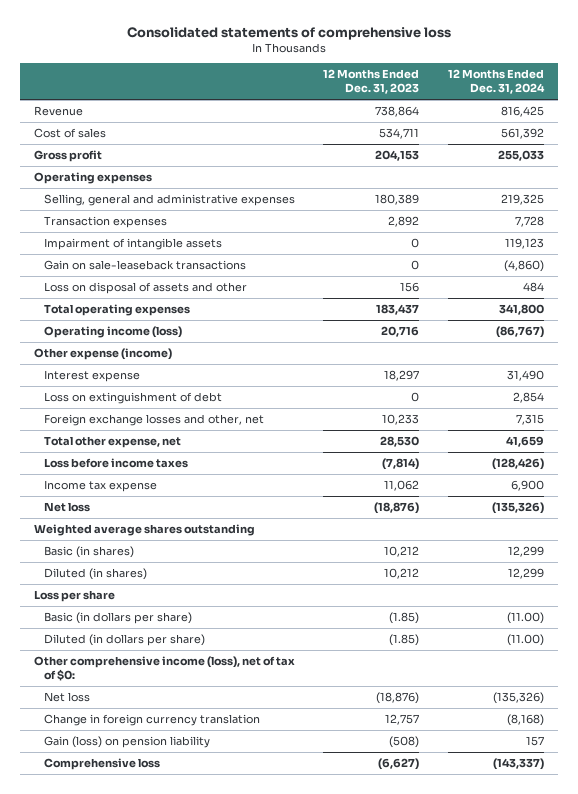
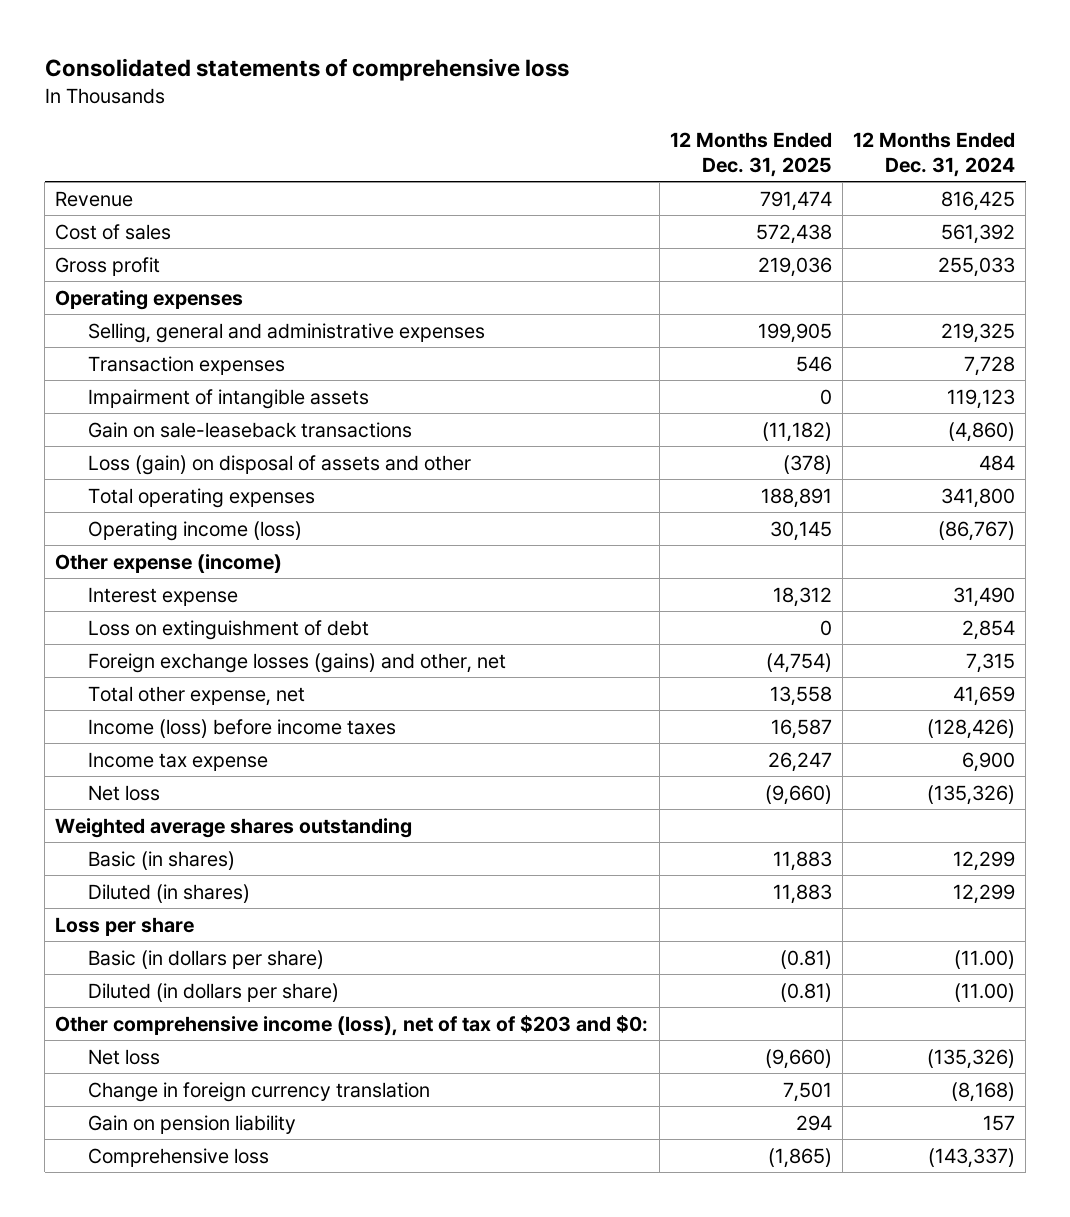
- | 12 Months Ended Dec. 31, 2023 | 12 Months Ended Dec. 31, 2024
+ | 12 Months Ended Dec. 31, 2025 | 12 Months Ended Dec. 31, 2024
- Loss on disposal of assets and other | 156 | 484
+ Loss (gain) on disposal of assets and other | (378) | 484
- Foreign exchange losses and other, net | 10,233 | 7,315
+ Foreign exchange losses (gains) and other, net | (4,754) | 7,315
- Loss before income taxes | (7,814) | (128,426)
+ Income (loss) before income taxes | 16,587 | (128,426)
- Other comprehensive income (loss), net of tax of $0:
+ Other comprehensive income (loss), net of tax of $203 and $0:
- Gain (loss) on pension liability | (508) | 157
+ Gain on pension liability | 294 | 157

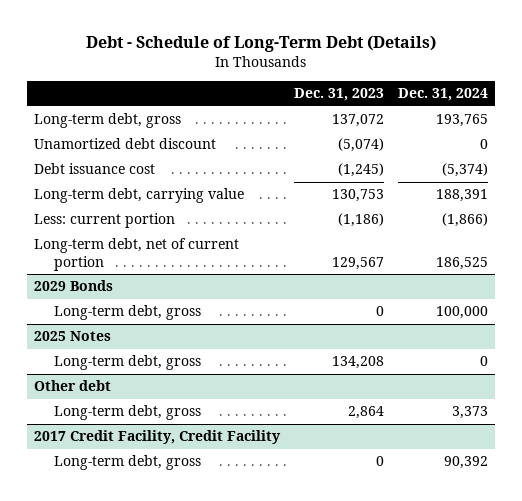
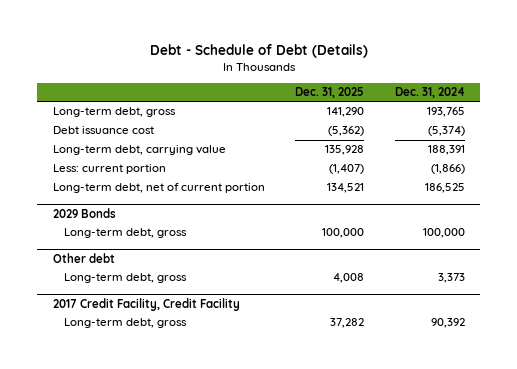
- Debt - Schedule of Long-Term Debt (Details)
+ Debt - Schedule of Debt (Details)
- | Dec. 31, 2023 | Dec. 31, 2024
+ | Dec. 31, 2025 | Dec. 31, 2024
- Unamortized debt discount | (5,074) | 0
- 2025 Notes
- Long-term debt, gross | 134,208 | 0

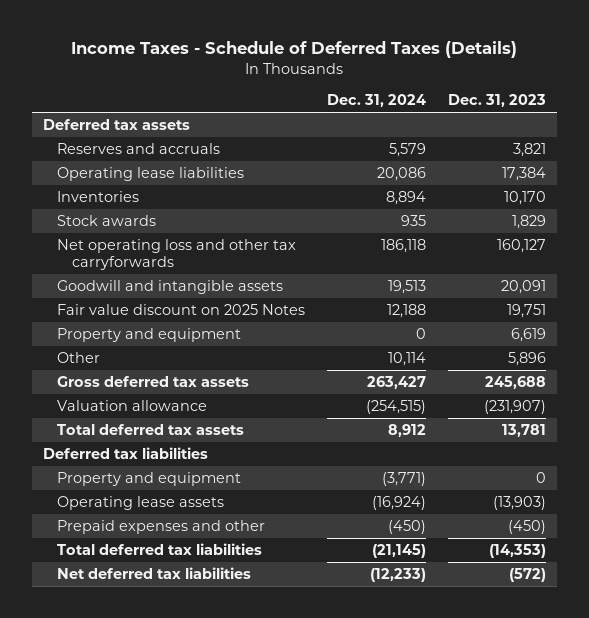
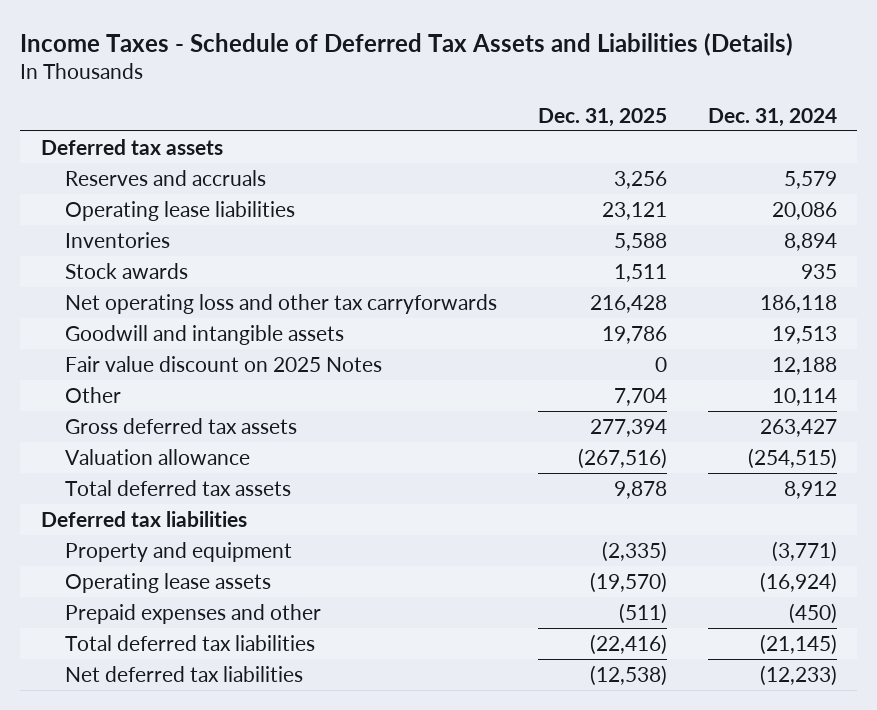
- Income Taxes - Schedule of Deferred Taxes (Details)
+ Income Taxes - Schedule of Deferred Tax Assets and Liabilities (Details)
- | Dec. 31, 2024 | Dec. 31, 2023
+ | Dec. 31, 2025 | Dec. 31, 2024
- Property and equipment | 0 | 6,619

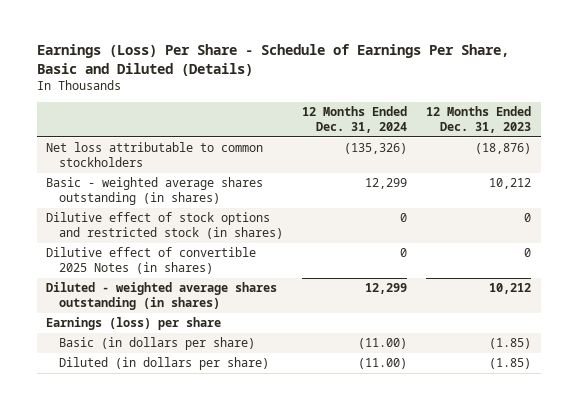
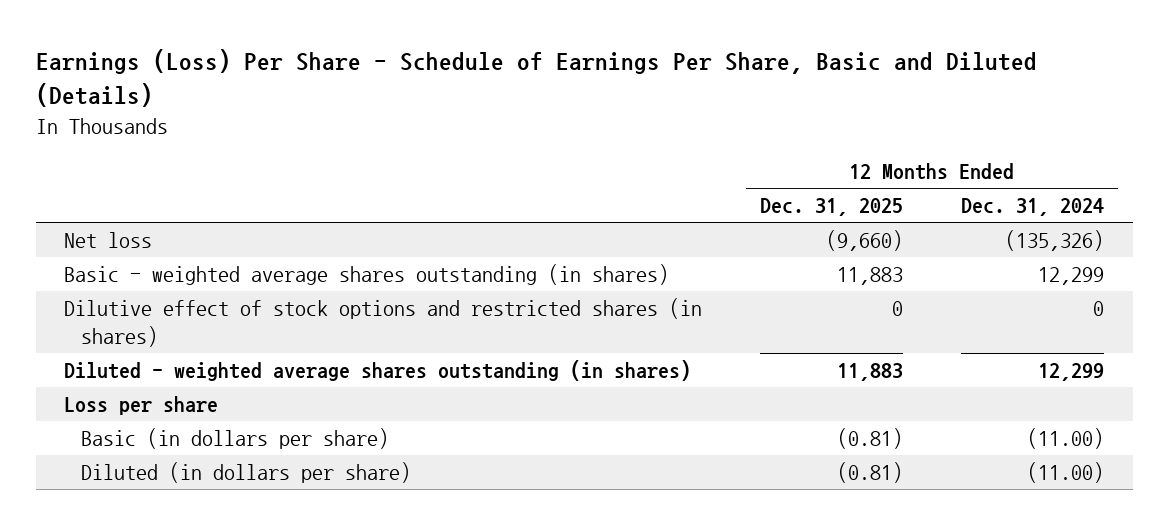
- | 12 Months Ended Dec. 31, 2024 | 12 Months Ended Dec. 31, 2023
+ | 12 Months Ended Dec. 31, 2025 | 12 Months Ended Dec. 31, 2024
- Net loss attributable to common stockholders | (135,326) | (18,876)
+ Net loss | (9,660) | (135,326)
- Dilutive effect of stock options and restricted stock (in shares) | 0 | 0
- Dilutive effect of convertible 2025 Notes (in shares) | 0 | 0
+ Dilutive effect of stock options and restricted shares (in shares) | 0 | 0
- Earnings (loss) per share
+ Loss per share

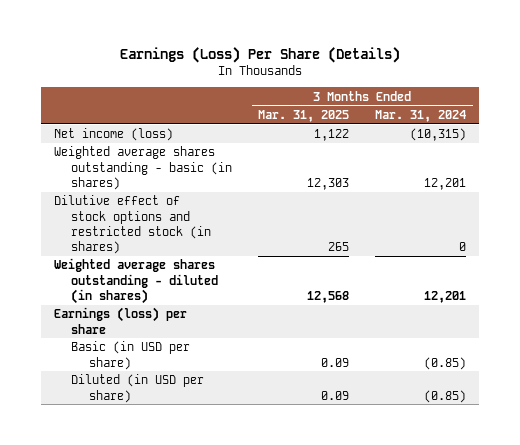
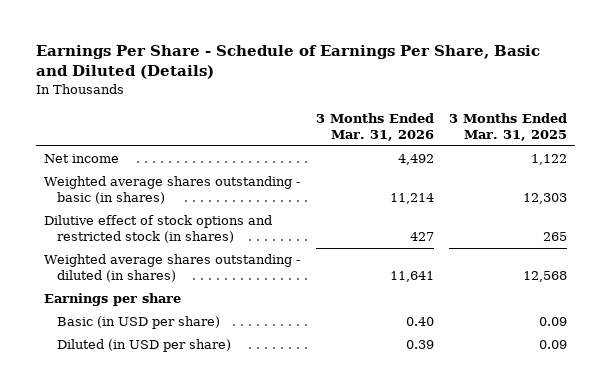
- Earnings (Loss) Per Share (Details)
+ Earnings Per Share - Schedule of Earnings Per Share, Basic and Diluted (Details)
- | 3 Months Ended Mar. 31, 2025 | 3 Months Ended Mar. 31, 2024
+ | 3 Months Ended Mar. 31, 2026 | 3 Months Ended Mar. 31, 2025
- Net income (loss) | 1,122 | (10,315)
+ Net income | 4,492 | 1,122
- Earnings (loss) per share
+ Earnings per share

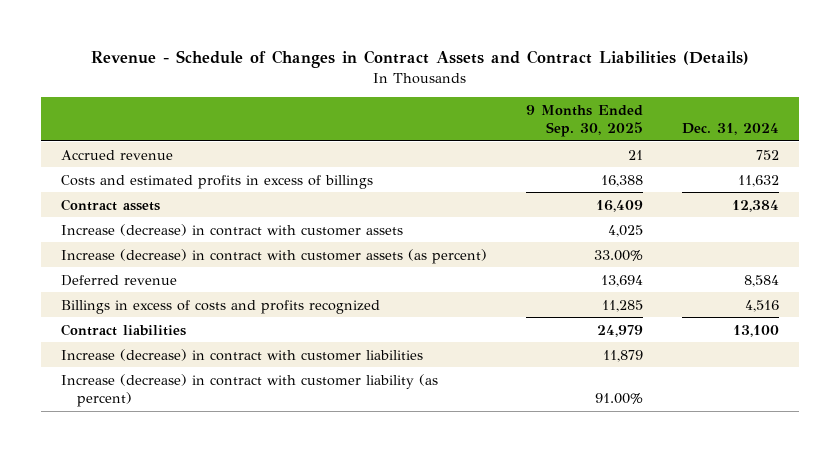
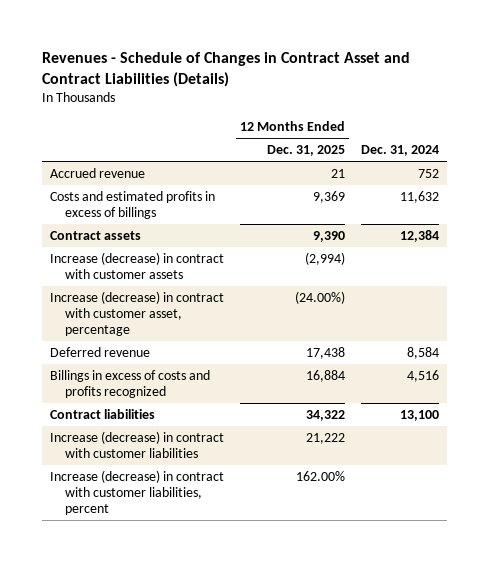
- Revenue - Schedule of Changes in Contract Assets and Contract Liabilities (Details)
+ Revenues - Schedule of Changes in Contract Asset and Contract Liabilities (Details)
- | 9 Months Ended Sep. 30, 2025 | Dec. 31, 2024
+ | 12 Months Ended Dec. 31, 2025 | Dec. 31, 2024
- Increase (decrease) in contract with customer assets (as percent) | 33.00% |
+ Increase (decrease) in contract with customer asset, percentage | (24.00%) |
- Increase (decrease) in contract with customer liability (as percent) | 91.00% |
+ Increase (decrease) in contract with customer liabilities, percent | 162.00% |

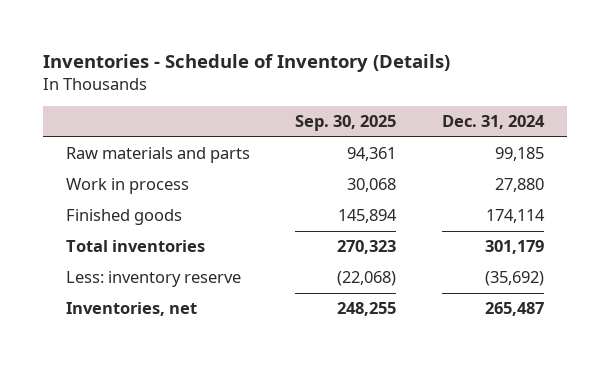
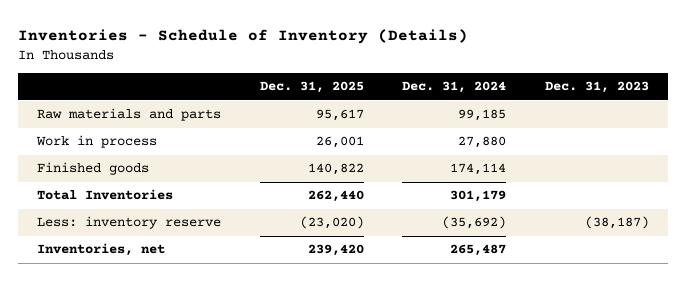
- | Sep. 30, 2025 | Dec. 31, 2024
+ | Dec. 31, 2025 | Dec. 31, 2024 | Dec. 31, 2023
- Total inventories | 270,323 | 301,179
+ Total Inventories | 262,440 | 301,179 |

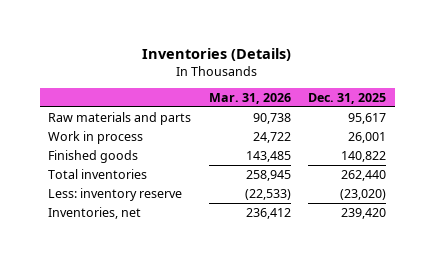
- Inventories - Schedule of Inventory (Details)
+ Inventories (Details)
- | Dec. 31, 2025 | Dec. 31, 2024 | Dec. 31, 2023
+ | Mar. 31, 2026 | Dec. 31, 2025
- Total Inventories | 262,440 | 301,179 |
+ Total inventories | 258,945 | 262,440

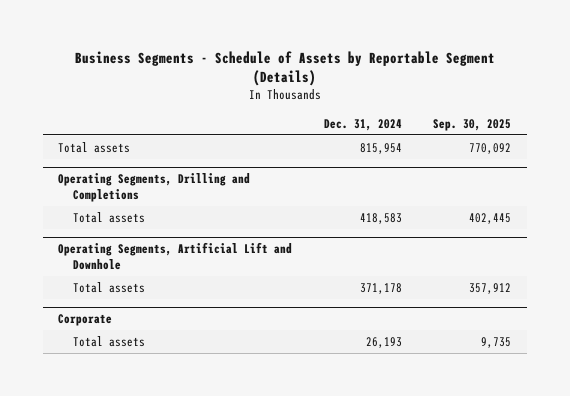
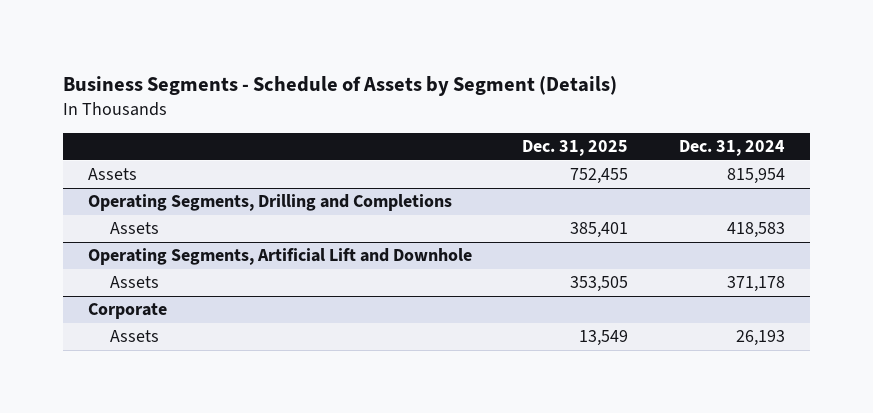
- Business Segments - Schedule of Assets by Reportable Segment (Details)
+ Business Segments - Schedule of Assets by Segment (Details)
- | Dec. 31, 2024 | Sep. 30, 2025
+ | Dec. 31, 2025 | Dec. 31, 2024
- Total assets | 815,954 | 770,092
+ Assets | 752,455 | 815,954
@ Operating Segments, Drilling and Completions
- Total assets | 418,583 | 402,445
+ Assets | 385,401 | 418,583
@ Operating Segments, Artificial Lift and Downhole
- Total assets | 371,178 | 357,912
+ Assets | 353,505 | 371,178
@ Corporate
- Total assets | 26,193 | 9,735
+ Assets | 13,549 | 26,193

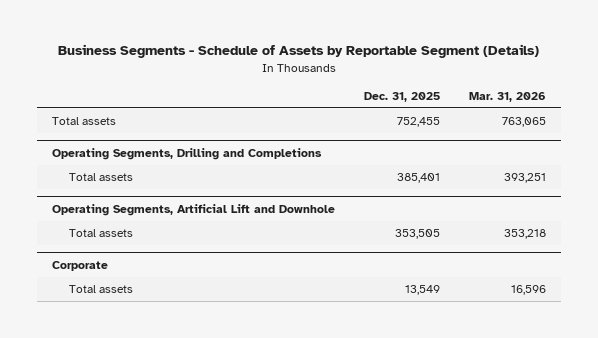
- Business Segments - Schedule of Assets by Segment (Details)
+ Business Segments - Schedule of Assets by Reportable Segment (Details)
- | Dec. 31, 2025 | Dec. 31, 2024
+ | Dec. 31, 2025 | Mar. 31, 2026
- Assets | 752,455 | 815,954
+ Total assets | 752,455 | 763,065
@ Operating Segments, Drilling and Completions
- Assets | 385,401 | 418,583
+ Total assets | 385,401 | 393,251
@ Operating Segments, Artificial Lift and Downhole
- Assets | 353,505 | 371,178
+ Total assets | 353,505 | 353,218
@ Corporate
- Assets | 13,549 | 26,193
+ Total assets | 13,549 | 16,596

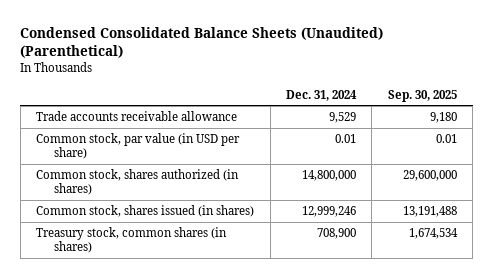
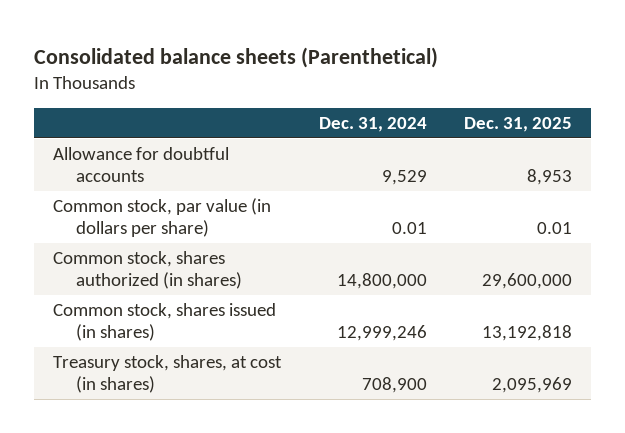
- Condensed Consolidated Balance Sheets (Unaudited) (Parenthetical)
+ Consolidated balance sheets (Parenthetical)
- | Dec. 31, 2024 | Sep. 30, 2025
+ | Dec. 31, 2024 | Dec. 31, 2025
- Trade accounts receivable allowance | 9,529 | 9,180
- Common stock, par value (in USD per share) | 0.01 | 0.01
+ Allowance for doubtful accounts | 9,529 | 8,953
+ Common stock, par value (in dollars per share) | 0.01 | 0.01
- Treasury stock, common shares (in shares) | 708,900 | 1,674,534
+ Treasury stock, shares, at cost (in shares) | 708,900 | 2,095,969

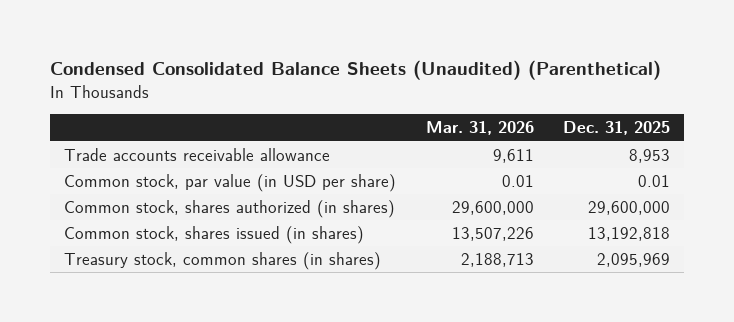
- Consolidated balance sheets (Parenthetical)
+ Condensed Consolidated Balance Sheets (Unaudited) (Parenthetical)
- | Dec. 31, 2024 | Dec. 31, 2025
+ | Mar. 31, 2026 | Dec. 31, 2025
- Allowance for doubtful accounts | 9,529 | 8,953
- Common stock, par value (in dollars per share) | 0.01 | 0.01
+ Trade accounts receivable allowance | 9,611 | 8,953
+ Common stock, par value (in USD per share) | 0.01 | 0.01
- Treasury stock, shares, at cost (in shares) | 708,900 | 2,095,969
+ Treasury stock, common shares (in shares) | 2,188,713 | 2,095,969

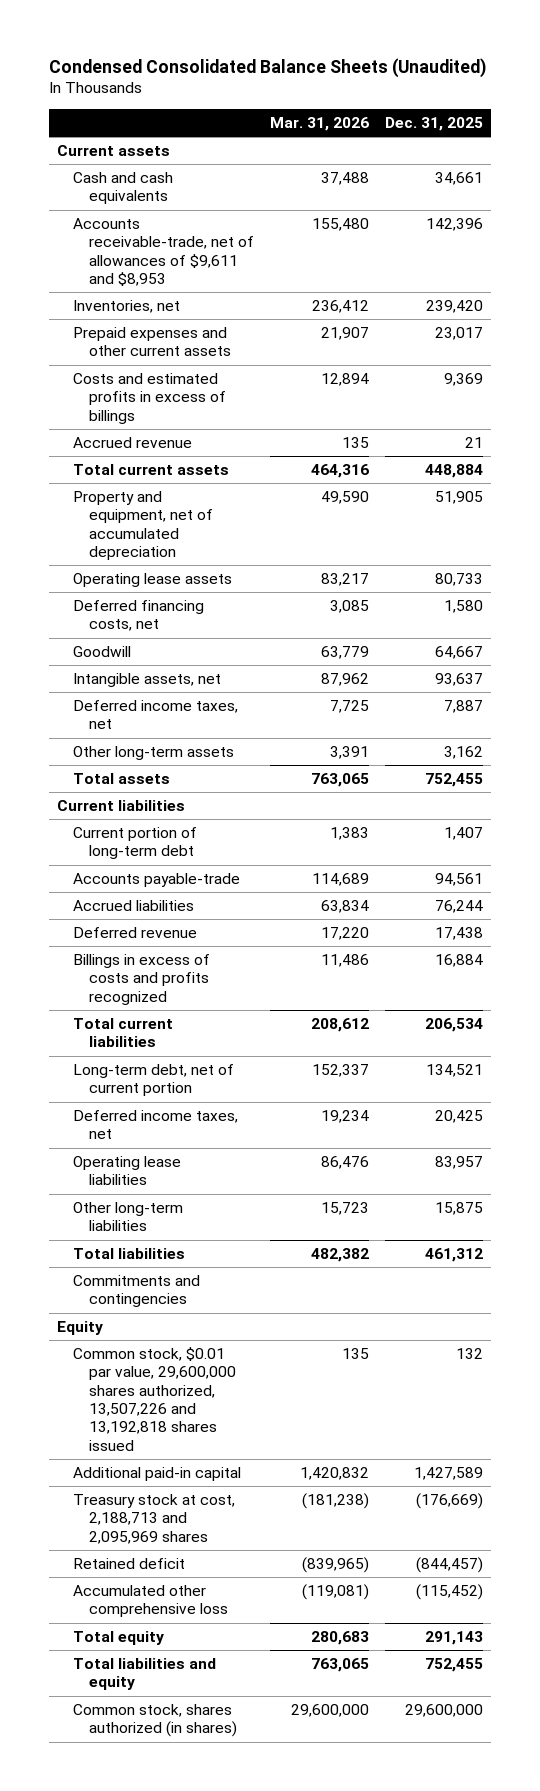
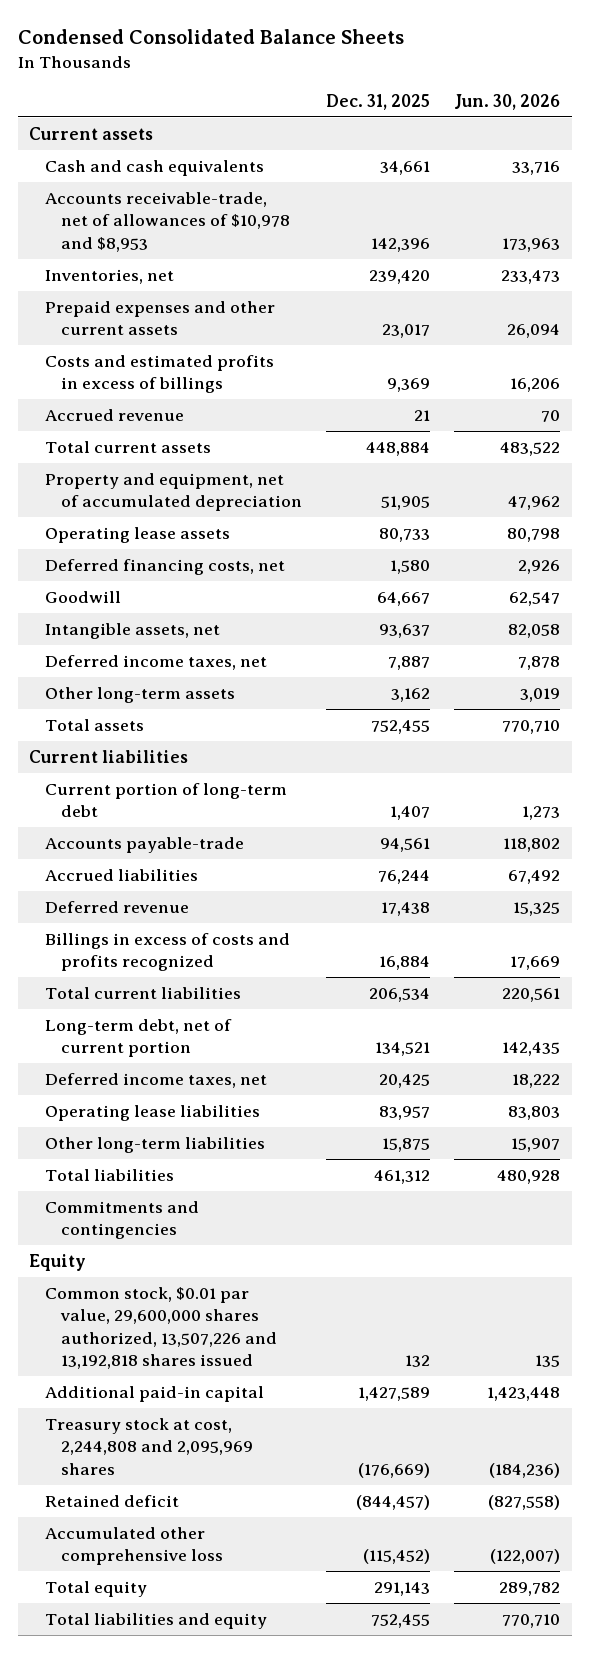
- Condensed Consolidated Balance Sheets (Unaudited)
+ Condensed Consolidated Balance Sheets
- | Mar. 31, 2026 | Dec. 31, 2025
+ | Dec. 31, 2025 | Jun. 30, 2026
- Accounts receivable-trade, net of allowances of $9,611 and $8,953 | 155,480 | 142,396
+ Accounts receivable-trade, net of allowances of $10,978 and $8,953 | 142,396 | 173,963
- Treasury stock at cost, 2,188,713 and 2,095,969 shares | (181,238) | (176,669)
+ Treasury stock at cost, 2,244,808 and 2,095,969 shares | (176,669) | (184,236)
- Common stock, shares authorized (in shares) | 29,600,000 | 29,600,000

